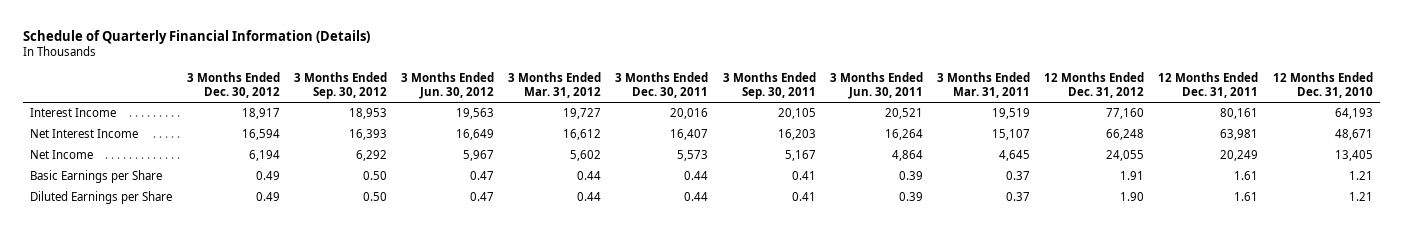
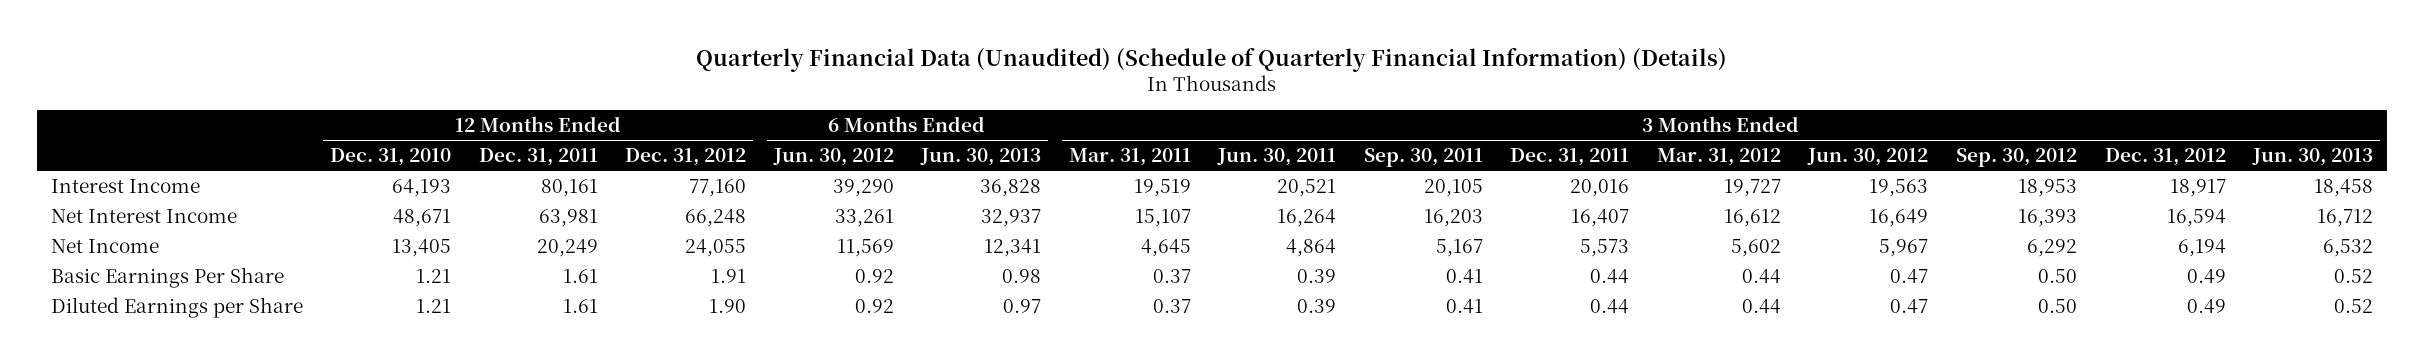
- Schedule of Quarterly Financial Information (Details)
+ Quarterly Financial Data (Unaudited) (Schedule of Quarterly Financial Information) (Details)
- | 3 Months Ended Dec. 30, 2012 | 3 Months Ended Sep. 30, 2012 | 3 Months Ended Jun. 30, 2012 | 3 Months Ended Mar. 31, 2012 | 3 Months Ended Dec. 30, 2011 | 3 Months Ended Sep. 30, 2011 | 3 Months Ended Jun. 30, 2011 | 3 Months Ended Mar. 31, 2011 | 12 Months Ended Dec. 31, 2012 | 12 Months Ended Dec. 31, 2011 | 12 Months Ended Dec. 31, 2010
+ | 12 Months Ended Dec. 31, 2010 | 12 Months Ended Dec. 31, 2011 | 12 Months Ended Dec. 31, 2012 | 6 Months Ended Jun. 30, 2012 | 6 Months Ended Jun. 30, 2013 | 3 Months Ended Mar. 31, 2011 | 3 Months Ended Jun. 30, 2011 | 3 Months Ended Sep. 30, 2011 | 3 Months Ended Dec. 31, 2011 | 3 Months Ended Mar. 31, 2012 | 3 Months Ended Jun. 30, 2012 | 3 Months Ended Sep. 30, 2012 | 3 Months Ended Dec. 31, 2012 | 3 Months Ended Jun. 30, 2013
- Basic Earnings per Share | 0.49 | 0.50 | 0.47 | 0.44 | 0.44 | 0.41 | 0.39 | 0.37 | 1.91 | 1.61 | 1.21
+ Basic Earnings Per Share | 1.21 | 1.61 | 1.91 | 0.92 | 0.98 | 0.37 | 0.39 | 0.41 | 0.44 | 0.44 | 0.47 | 0.50 | 0.49 | 0.52

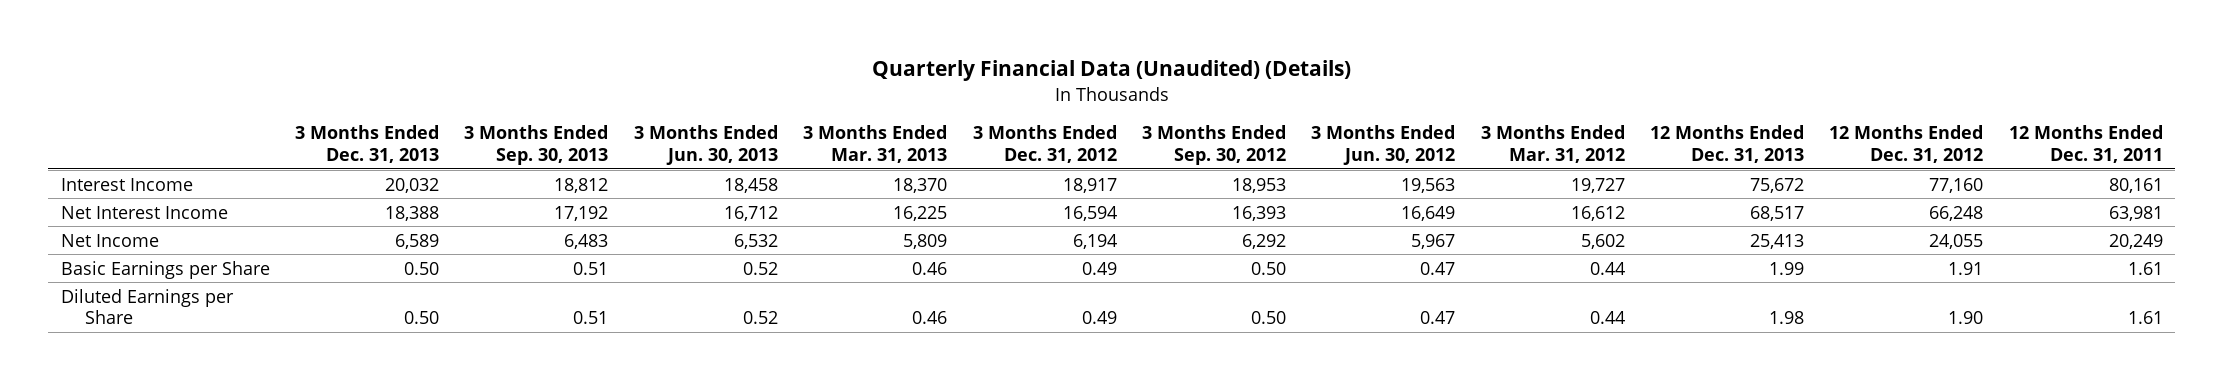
- Quarterly Financial Data (Unaudited) (Schedule of Quarterly Financial Information) (Details)
+ Quarterly Financial Data (Unaudited) (Details)
- | 12 Months Ended Dec. 31, 2010 | 12 Months Ended Dec. 31, 2011 | 12 Months Ended Dec. 31, 2012 | 6 Months Ended Jun. 30, 2012 | 6 Months Ended Jun. 30, 2013 | 3 Months Ended Mar. 31, 2011 | 3 Months Ended Jun. 30, 2011 | 3 Months Ended Sep. 30, 2011 | 3 Months Ended Dec. 31, 2011 | 3 Months Ended Mar. 31, 2012 | 3 Months Ended Jun. 30, 2012 | 3 Months Ended Sep. 30, 2012 | 3 Months Ended Dec. 31, 2012 | 3 Months Ended Jun. 30, 2013
+ | 3 Months Ended Dec. 31, 2013 | 3 Months Ended Sep. 30, 2013 | 3 Months Ended Jun. 30, 2013 | 3 Months Ended Mar. 31, 2013 | 3 Months Ended Dec. 31, 2012 | 3 Months Ended Sep. 30, 2012 | 3 Months Ended Jun. 30, 2012 | 3 Months Ended Mar. 31, 2012 | 12 Months Ended Dec. 31, 2013 | 12 Months Ended Dec. 31, 2012 | 12 Months Ended Dec. 31, 2011
- Basic Earnings Per Share | 1.21 | 1.61 | 1.91 | 0.92 | 0.98 | 0.37 | 0.39 | 0.41 | 0.44 | 0.44 | 0.47 | 0.50 | 0.49 | 0.52
+ Basic Earnings per Share | 0.50 | 0.51 | 0.52 | 0.46 | 0.49 | 0.50 | 0.47 | 0.44 | 1.99 | 1.91 | 1.61

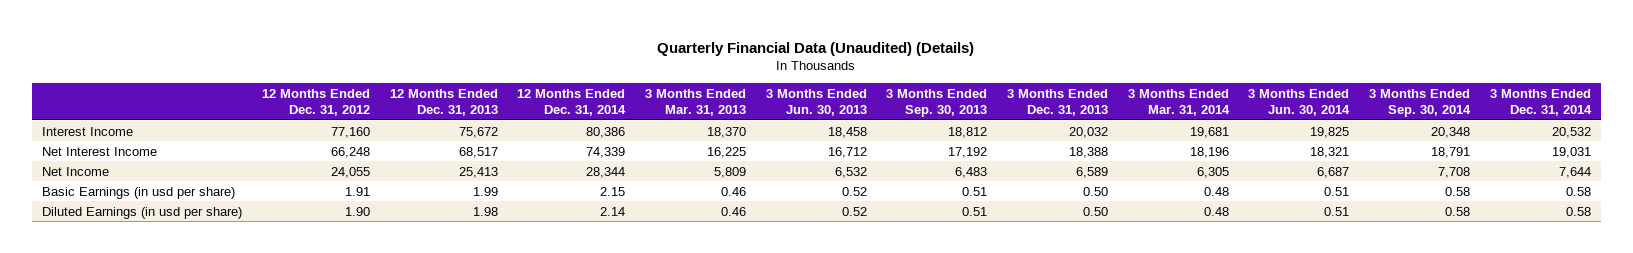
- | 3 Months Ended Dec. 31, 2013 | 3 Months Ended Sep. 30, 2013 | 3 Months Ended Jun. 30, 2013 | 3 Months Ended Mar. 31, 2013 | 3 Months Ended Dec. 31, 2012 | 3 Months Ended Sep. 30, 2012 | 3 Months Ended Jun. 30, 2012 | 3 Months Ended Mar. 31, 2012 | 12 Months Ended Dec. 31, 2013 | 12 Months Ended Dec. 31, 2012 | 12 Months Ended Dec. 31, 2011
+ | 12 Months Ended Dec. 31, 2012 | 12 Months Ended Dec. 31, 2013 | 12 Months Ended Dec. 31, 2014 | 3 Months Ended Mar. 31, 2013 | 3 Months Ended Jun. 30, 2013 | 3 Months Ended Sep. 30, 2013 | 3 Months Ended Dec. 31, 2013 | 3 Months Ended Mar. 31, 2014 | 3 Months Ended Jun. 30, 2014 | 3 Months Ended Sep. 30, 2014 | 3 Months Ended Dec. 31, 2014
- Basic Earnings per Share | 0.50 | 0.51 | 0.52 | 0.46 | 0.49 | 0.50 | 0.47 | 0.44 | 1.99 | 1.91 | 1.61
- Diluted Earnings per Share | 0.50 | 0.51 | 0.52 | 0.46 | 0.49 | 0.50 | 0.47 | 0.44 | 1.98 | 1.90 | 1.61
+ Basic Earnings (in usd per share) | 1.91 | 1.99 | 2.15 | 0.46 | 0.52 | 0.51 | 0.50 | 0.48 | 0.51 | 0.58 | 0.58
+ Diluted Earnings (in usd per share) | 1.90 | 1.98 | 2.14 | 0.46 | 0.52 | 0.51 | 0.50 | 0.48 | 0.51 | 0.58 | 0.58

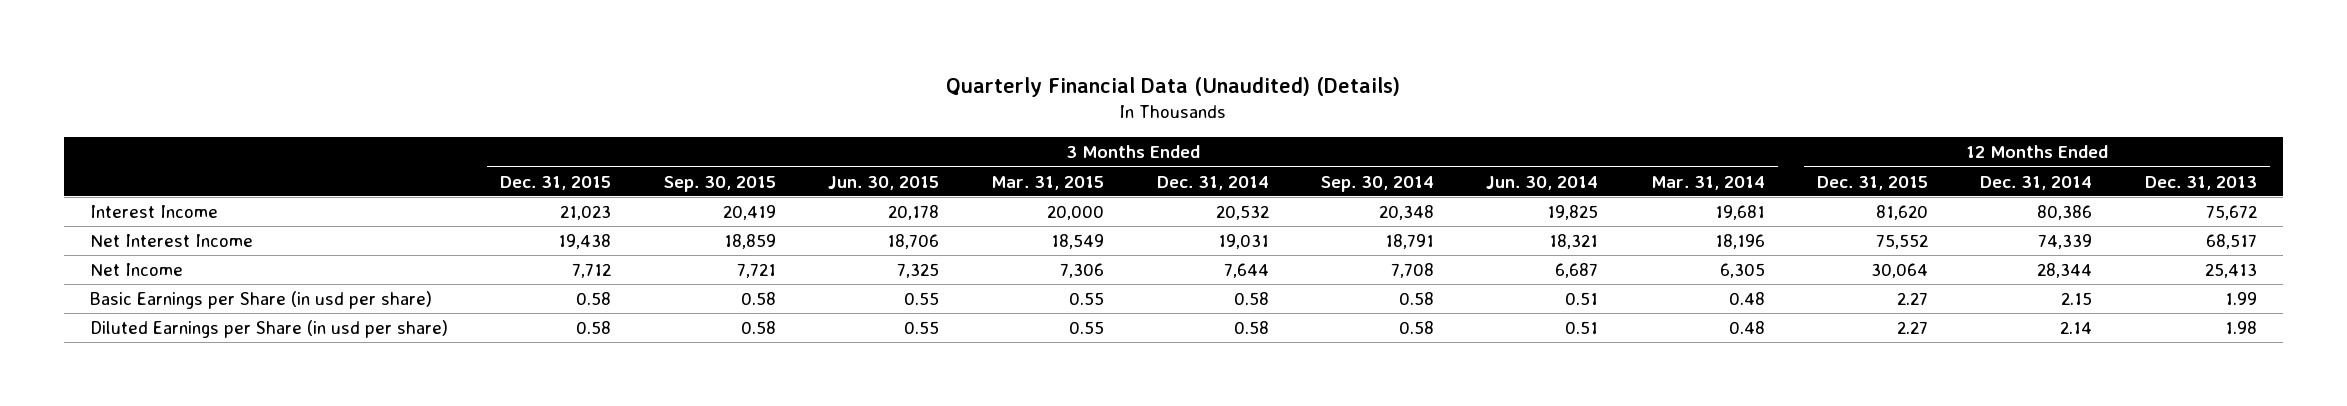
- | 12 Months Ended Dec. 31, 2012 | 12 Months Ended Dec. 31, 2013 | 12 Months Ended Dec. 31, 2014 | 3 Months Ended Mar. 31, 2013 | 3 Months Ended Jun. 30, 2013 | 3 Months Ended Sep. 30, 2013 | 3 Months Ended Dec. 31, 2013 | 3 Months Ended Mar. 31, 2014 | 3 Months Ended Jun. 30, 2014 | 3 Months Ended Sep. 30, 2014 | 3 Months Ended Dec. 31, 2014
+ | 3 Months Ended Dec. 31, 2015 | 3 Months Ended Sep. 30, 2015 | 3 Months Ended Jun. 30, 2015 | 3 Months Ended Mar. 31, 2015 | 3 Months Ended Dec. 31, 2014 | 3 Months Ended Sep. 30, 2014 | 3 Months Ended Jun. 30, 2014 | 3 Months Ended Mar. 31, 2014 | 12 Months Ended Dec. 31, 2015 | 12 Months Ended Dec. 31, 2014 | 12 Months Ended Dec. 31, 2013
- Basic Earnings (in usd per share) | 1.91 | 1.99 | 2.15 | 0.46 | 0.52 | 0.51 | 0.50 | 0.48 | 0.51 | 0.58 | 0.58
- Diluted Earnings (in usd per share) | 1.90 | 1.98 | 2.14 | 0.46 | 0.52 | 0.51 | 0.50 | 0.48 | 0.51 | 0.58 | 0.58
+ Basic Earnings per Share (in usd per share) | 0.58 | 0.58 | 0.55 | 0.55 | 0.58 | 0.58 | 0.51 | 0.48 | 2.27 | 2.15 | 1.99
+ Diluted Earnings per Share (in usd per share) | 0.58 | 0.58 | 0.55 | 0.55 | 0.58 | 0.58 | 0.51 | 0.48 | 2.27 | 2.14 | 1.98

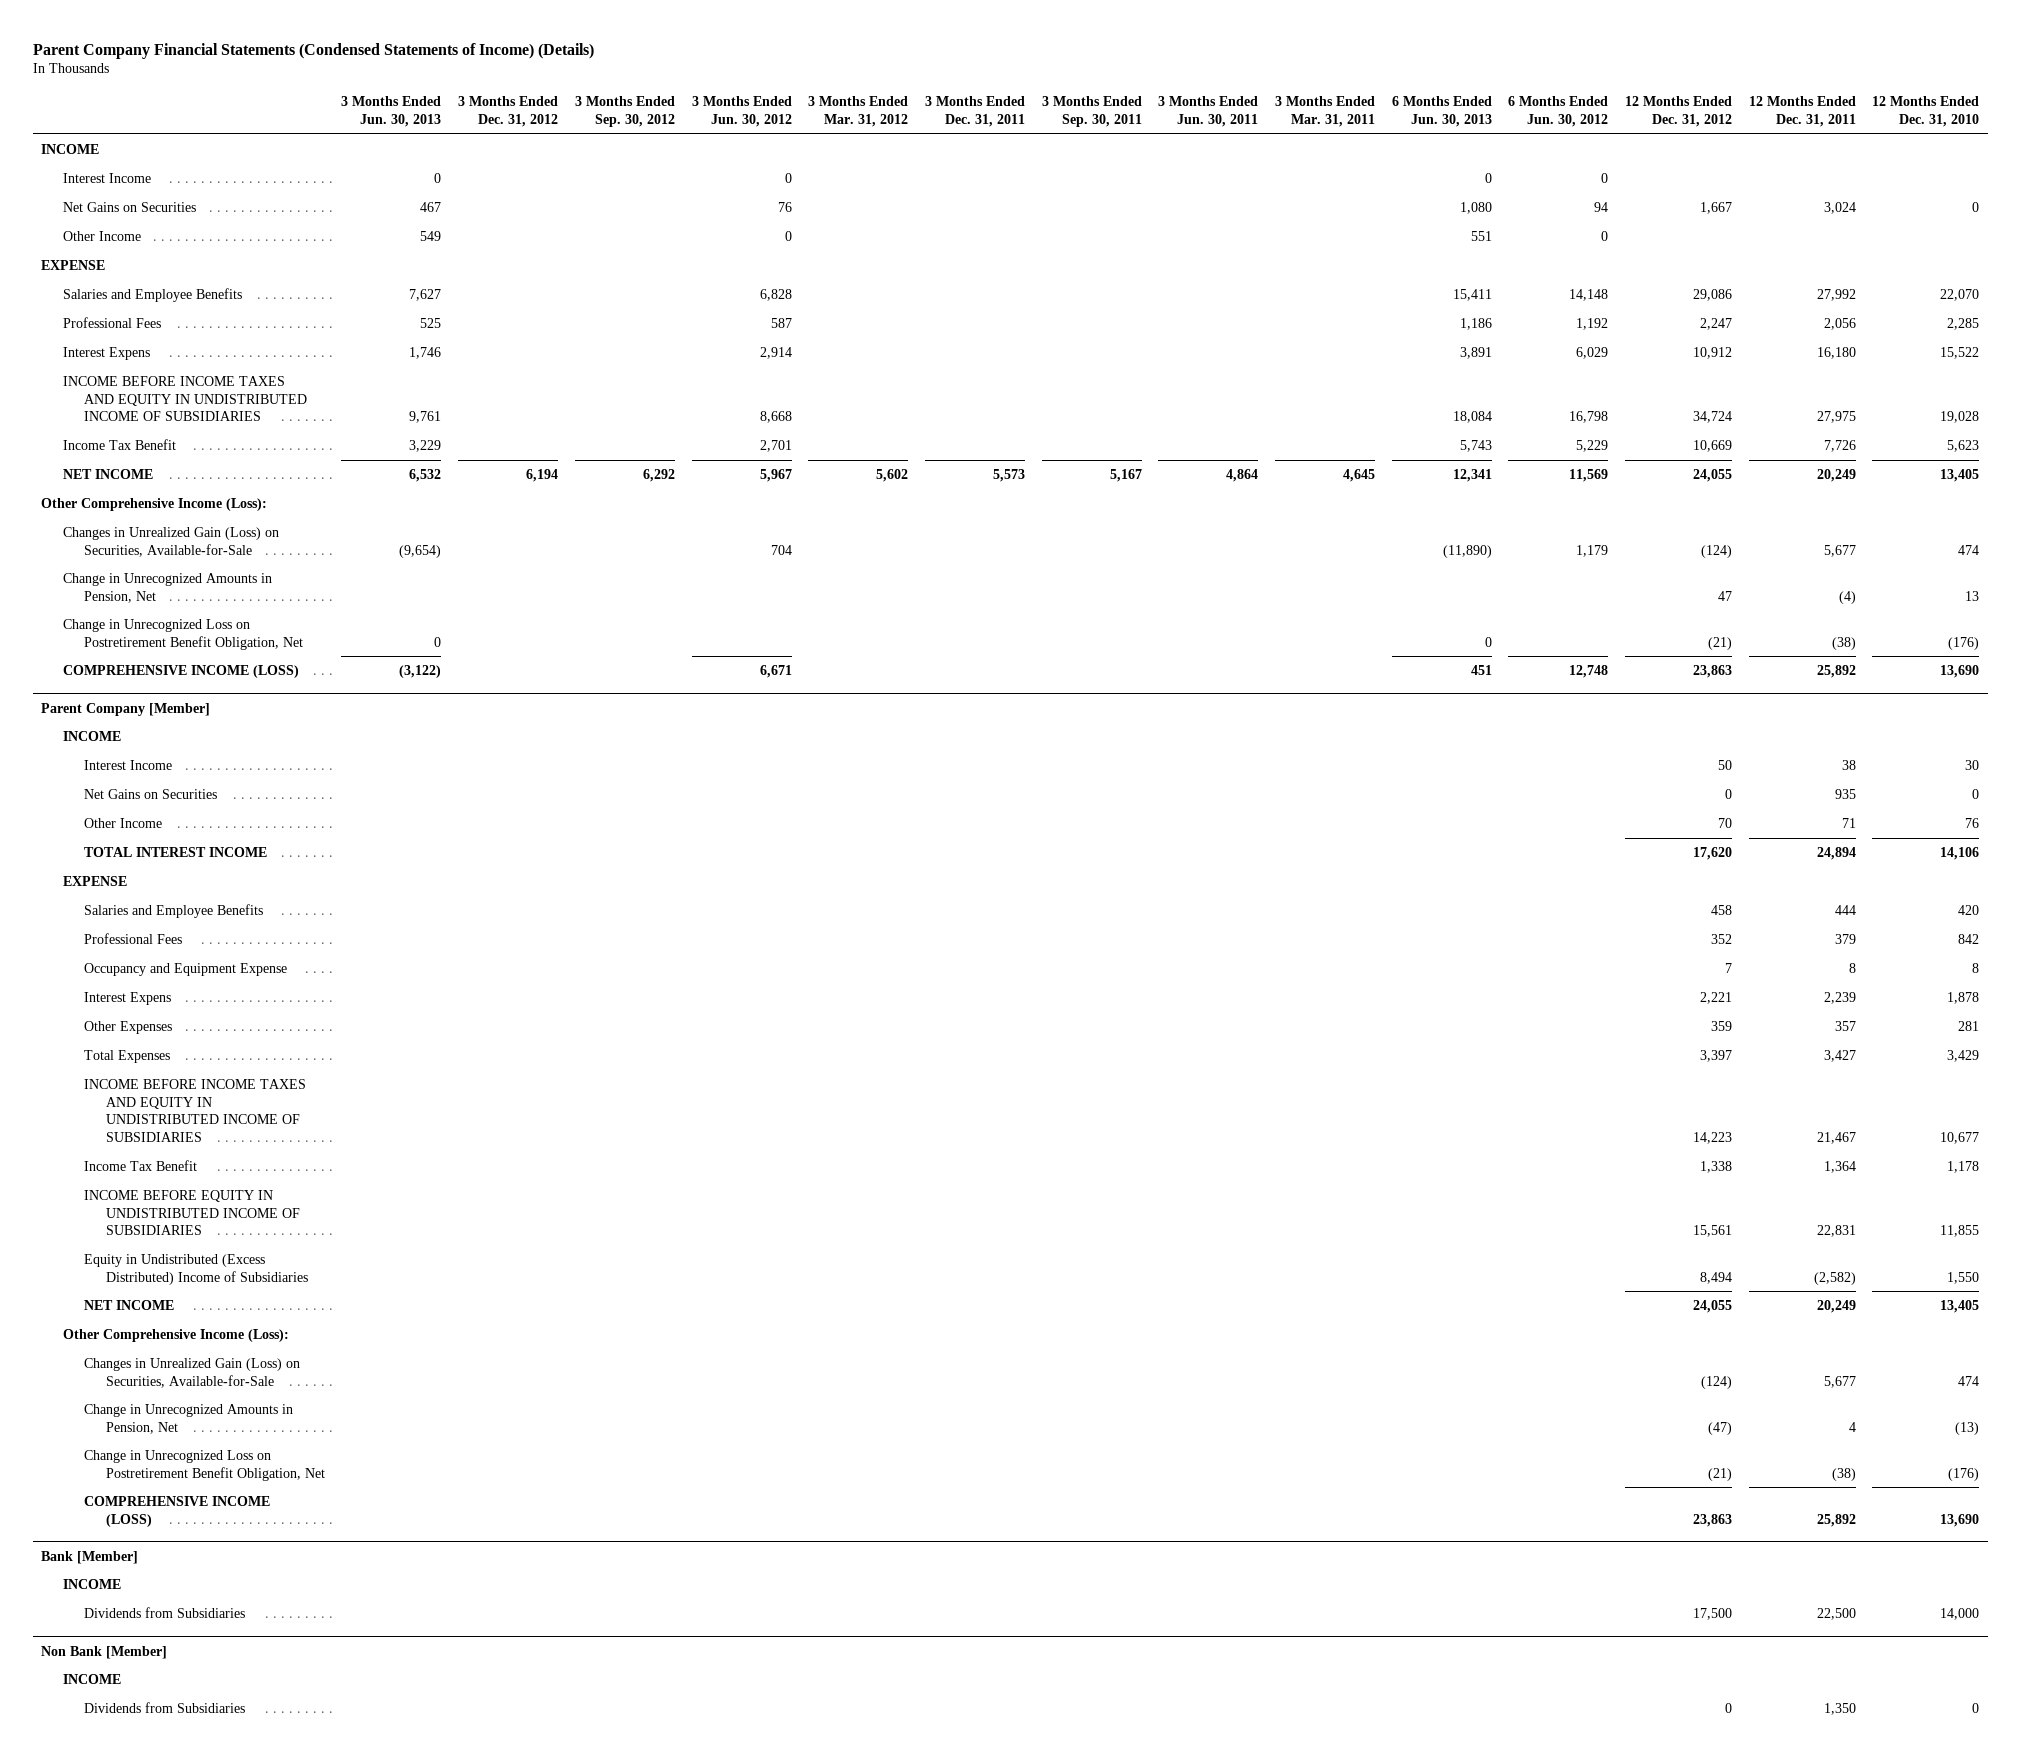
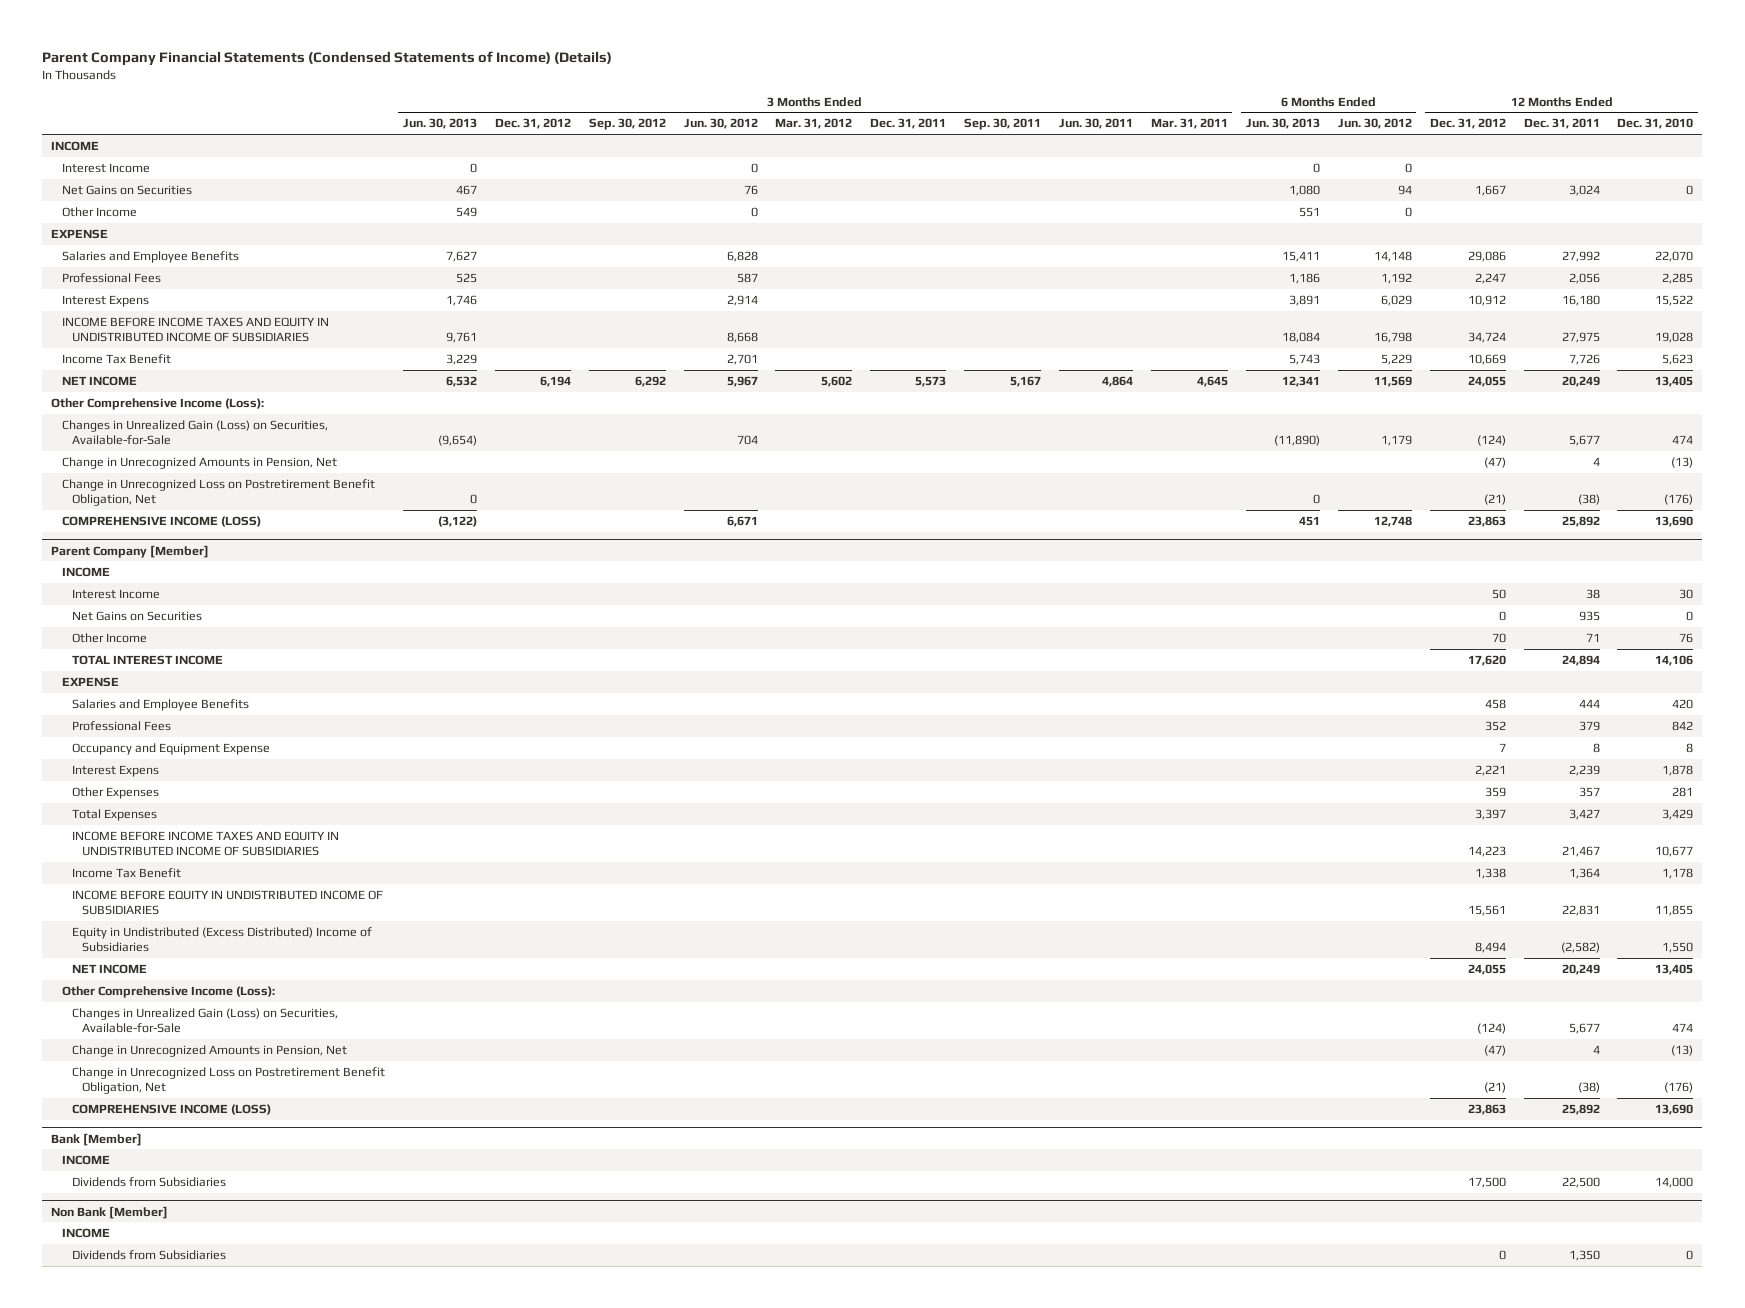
- Change in Unrecognized Amounts in Pension, Net | | | | | | | | | | | | 47 | (4) | 13
+ Change in Unrecognized Amounts in Pension, Net | | | | | | | | | | | | (47) | 4 | (13)

